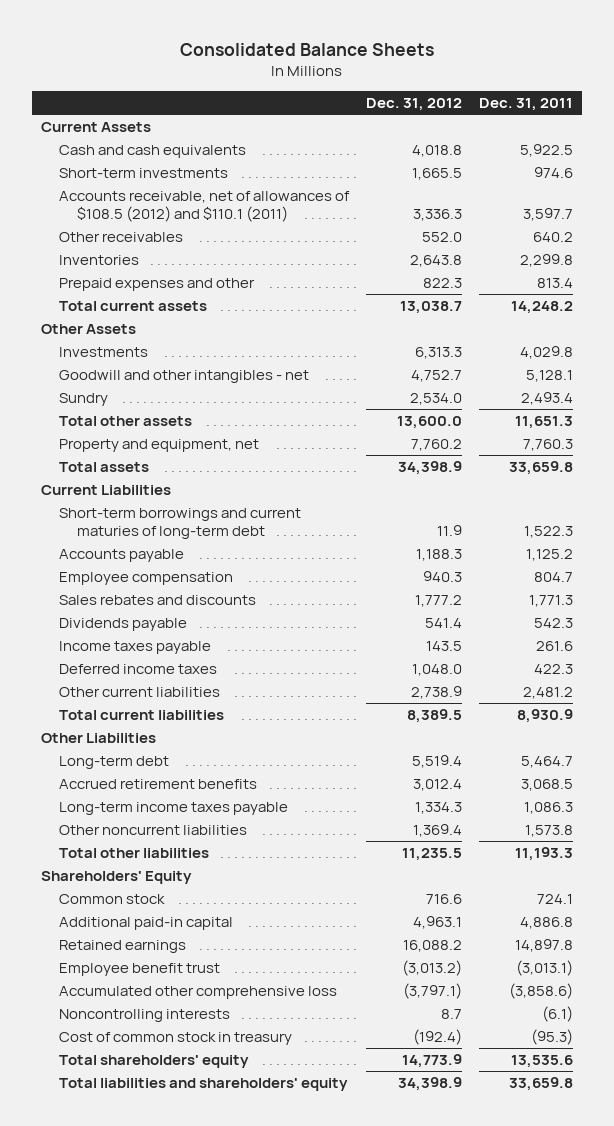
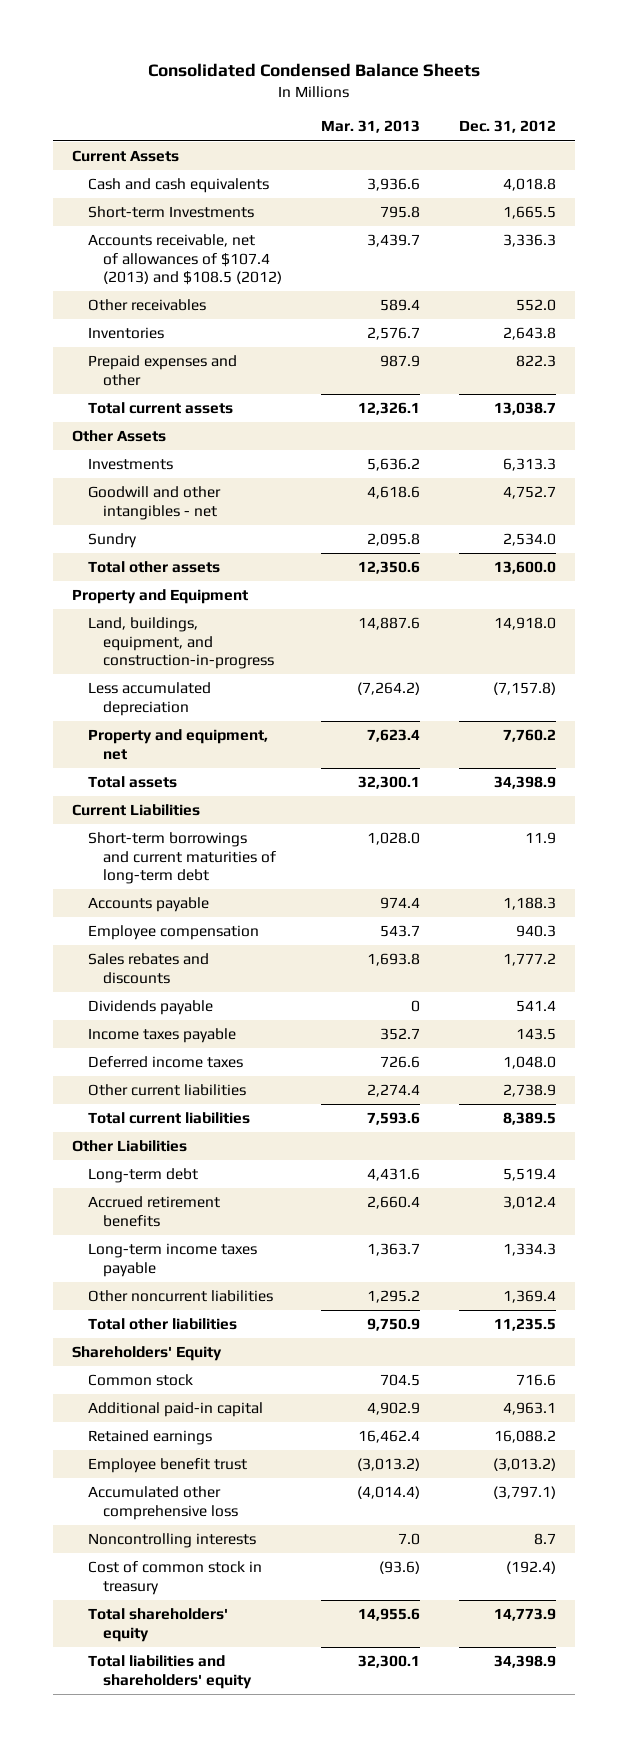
- Consolidated Balance Sheets
+ Consolidated Condensed Balance Sheets
- | Dec. 31, 2012 | Dec. 31, 2011
+ | Mar. 31, 2013 | Dec. 31, 2012
- Short-term investments | 1,665.5 | 974.6
- Accounts receivable, net of allowances of $108.5 (2012) and $110.1 (2011) | 3,336.3 | 3,597.7
+ Short-term Investments | 795.8 | 1,665.5
+ Accounts receivable, net of allowances of $107.4 (2013) and $108.5 (2012) | 3,439.7 | 3,336.3
+ Property and Equipment
+ Land, buildings, equipment, and construction-in-progress | 14,887.6 | 14,918.0
+ Less accumulated depreciation | (7,264.2) | (7,157.8)
- Short-term borrowings and current maturies of long-term debt | 11.9 | 1,522.3
+ Short-term borrowings and current maturities of long-term debt | 1,028.0 | 11.9

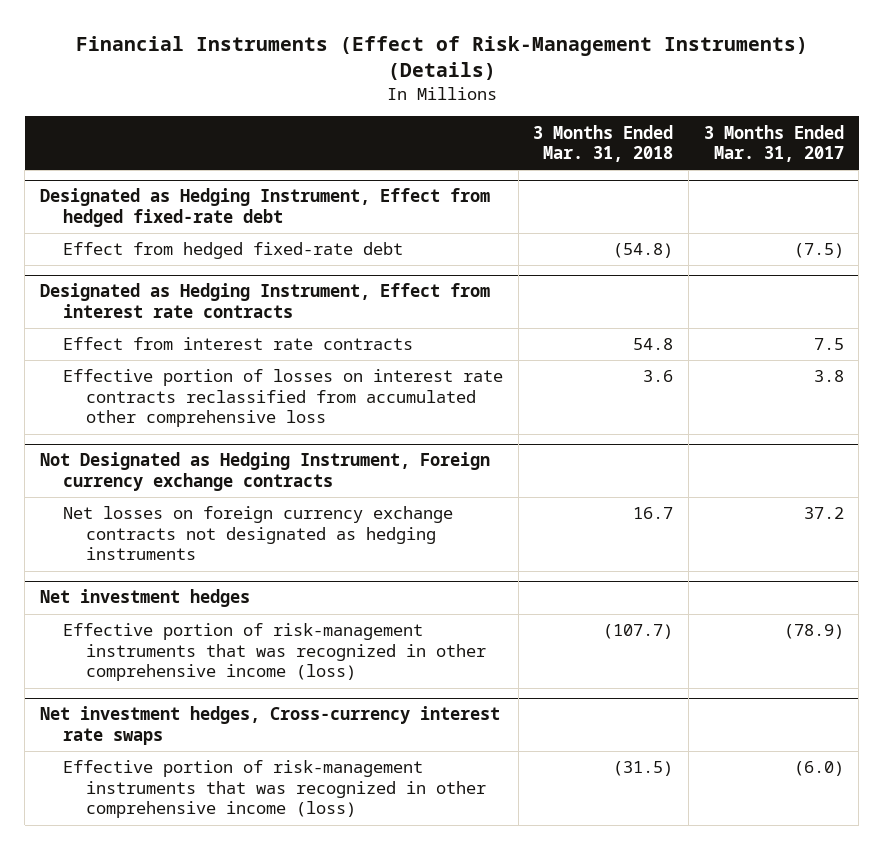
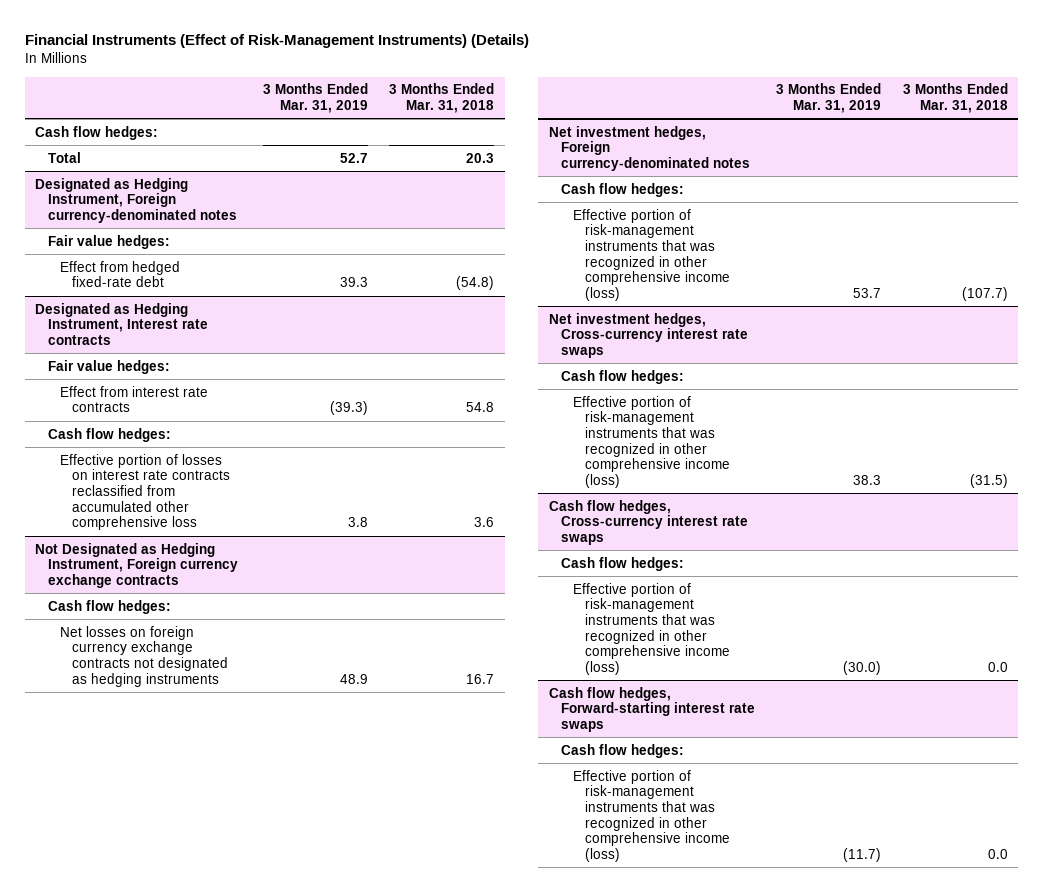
- | 3 Months Ended Mar. 31, 2018 | 3 Months Ended Mar. 31, 2017
+ | 3 Months Ended Mar. 31, 2019 | 3 Months Ended Mar. 31, 2018
- Designated as Hedging Instrument, Effect from hedged fixed-rate debt
+ Cash flow hedges:
+ Total | 52.7 | 20.3
+ Designated as Hedging Instrument, Foreign currency-denominated notes
+ Fair value hedges:
- Designated as Hedging Instrument, Effect from interest rate contracts
+ Designated as Hedging Instrument, Interest rate contracts
+ Fair value hedges:
+ Cash flow hedges:
@ Not Designated as Hedging Instrument, Foreign currency exchange contracts
+ Cash flow hedges:
- Net investment hedges
+ Net investment hedges, Foreign currency-denominated notes
+ Cash flow hedges:
@ Net investment hedges, Cross-currency interest rate swaps
+ Cash flow hedges:
+ Cash flow hedges, Cross-currency interest rate swaps
+ Cash flow hedges:
+ Effective portion of risk-management instruments that was recognized in other comprehensive income (loss) | (30.0) | 0.0
+ Cash flow hedges, Forward-starting interest rate swaps
+ Cash flow hedges:
+ Effective portion of risk-management instruments that was recognized in other comprehensive income (loss) | (11.7) | 0.0

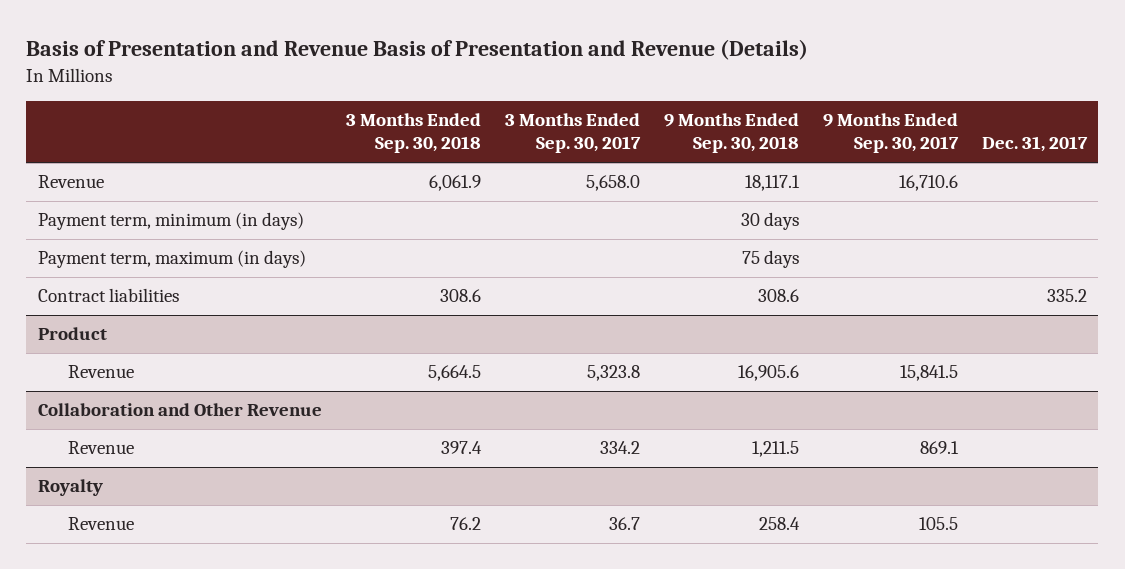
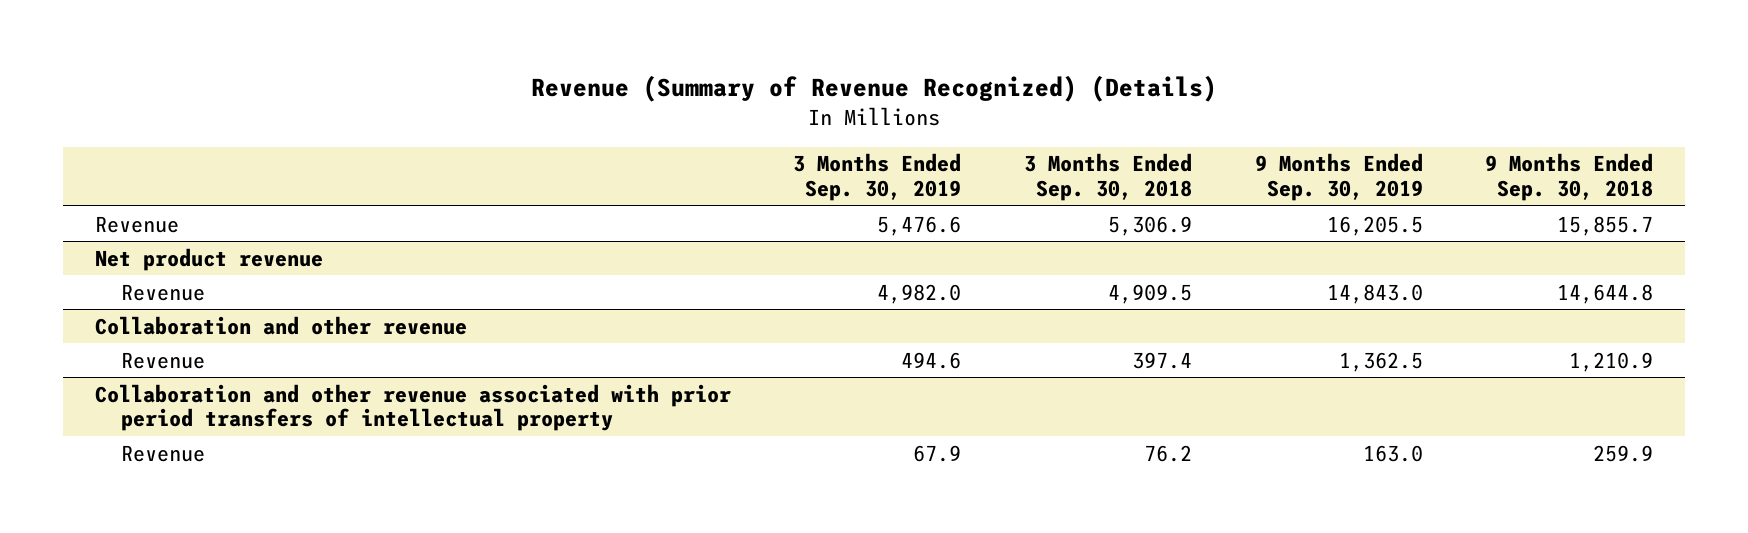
- Basis of Presentation and Revenue Basis of Presentation and Revenue (Details)
+ Revenue (Summary of Revenue Recognized) (Details)
- | 3 Months Ended Sep. 30, 2018 | 3 Months Ended Sep. 30, 2017 | 9 Months Ended Sep. 30, 2018 | 9 Months Ended Sep. 30, 2017 | Dec. 31, 2017
+ | 3 Months Ended Sep. 30, 2019 | 3 Months Ended Sep. 30, 2018 | 9 Months Ended Sep. 30, 2019 | 9 Months Ended Sep. 30, 2018
- Revenue | 6,061.9 | 5,658.0 | 18,117.1 | 16,710.6 |
- Payment term, minimum (in days) | | | 30 days | |
- Payment term, maximum (in days) | | | 75 days | |
- Contract liabilities | 308.6 | | 308.6 | | 335.2
- Product
- Revenue | 5,664.5 | 5,323.8 | 16,905.6 | 15,841.5 |
- Collaboration and Other Revenue
- Revenue | 397.4 | 334.2 | 1,211.5 | 869.1 |
- Royalty
- Revenue | 76.2 | 36.7 | 258.4 | 105.5 |
+ Revenue | 5,476.6 | 5,306.9 | 16,205.5 | 15,855.7
+ Net product revenue
+ Revenue | 4,982.0 | 4,909.5 | 14,843.0 | 14,644.8
+ Collaboration and other revenue
+ Revenue | 494.6 | 397.4 | 1,362.5 | 1,210.9
+ Collaboration and other revenue associated with prior period transfers of intellectual property
+ Revenue | 67.9 | 76.2 | 163.0 | 259.9

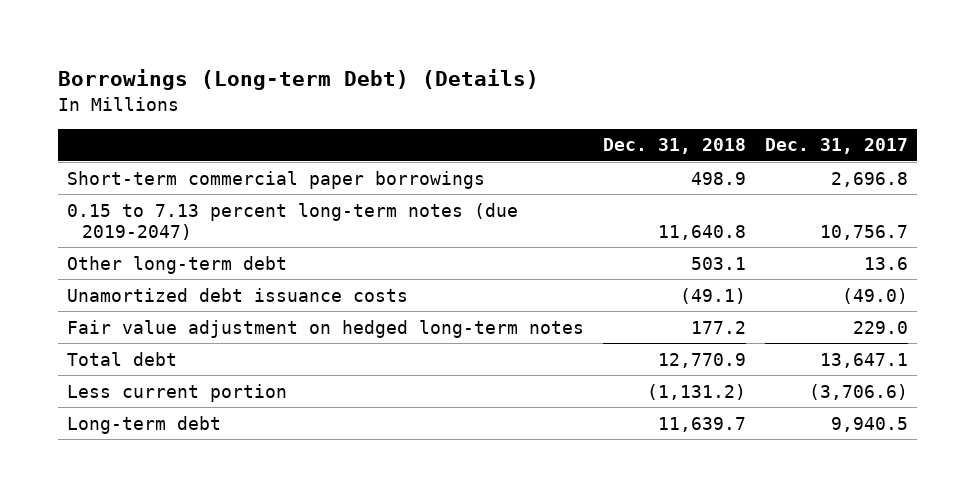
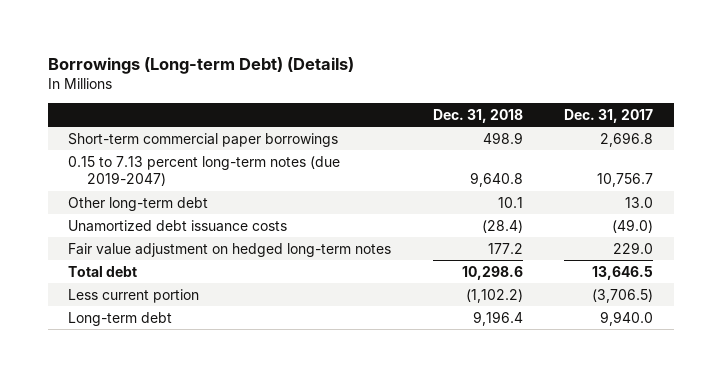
- 0.15 to 7.13 percent long-term notes (due 2019-2047) | 11,640.8 | 10,756.7
- Other long-term debt | 503.1 | 13.6
- Unamortized debt issuance costs | (49.1) | (49.0)
+ 0.15 to 7.13 percent long-term notes (due 2019-2047) | 9,640.8 | 10,756.7
+ Other long-term debt | 10.1 | 13.0
+ Unamortized debt issuance costs | (28.4) | (49.0)
- Total debt | 12,770.9 | 13,647.1
- Less current portion | (1,131.2) | (3,706.6)
- Long-term debt | 11,639.7 | 9,940.5
+ Total debt | 10,298.6 | 13,646.5
+ Less current portion | (1,102.2) | (3,706.5)
+ Long-term debt | 9,196.4 | 9,940.0

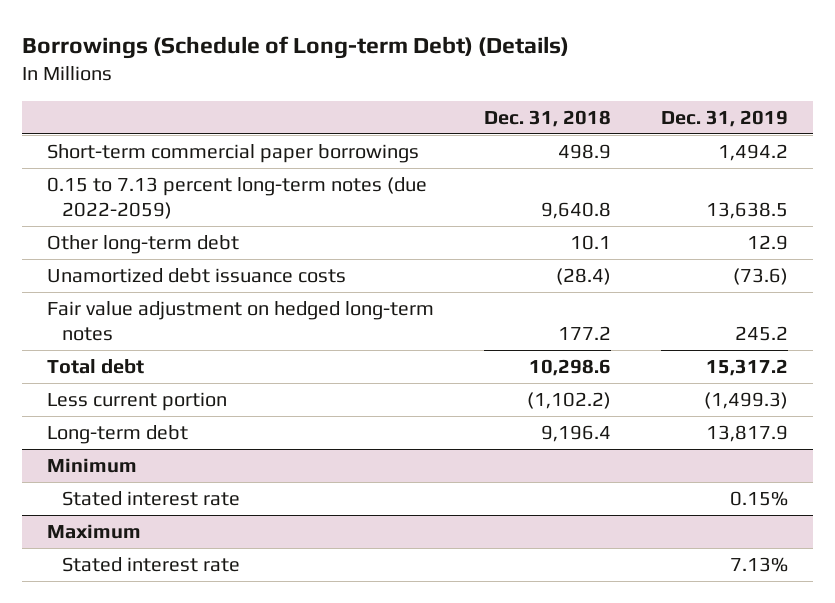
- Borrowings (Long-term Debt) (Details)
+ Borrowings (Schedule of Long-term Debt) (Details)
- | Dec. 31, 2018 | Dec. 31, 2017
+ | Dec. 31, 2018 | Dec. 31, 2019
- 0.15 to 7.13 percent long-term notes (due 2019-2047) | 9,640.8 | 10,756.7
+ 0.15 to 7.13 percent long-term notes (due 2022-2059) | 9,640.8 | 13,638.5
+ Minimum
+ Stated interest rate | | 0.15%
+ Maximum
+ Stated interest rate | | 7.13%

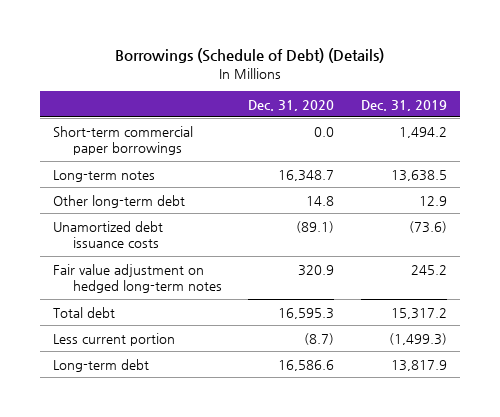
- Borrowings (Schedule of Long-term Debt) (Details)
+ Borrowings (Schedule of Debt) (Details)
- | Dec. 31, 2018 | Dec. 31, 2019
+ | Dec. 31, 2020 | Dec. 31, 2019
- 0.15 to 7.13 percent long-term notes (due 2022-2059) | 9,640.8 | 13,638.5
+ Long-term notes | 16,348.7 | 13,638.5
- Minimum
- Stated interest rate | | 0.15%
- Maximum
- Stated interest rate | | 7.13%

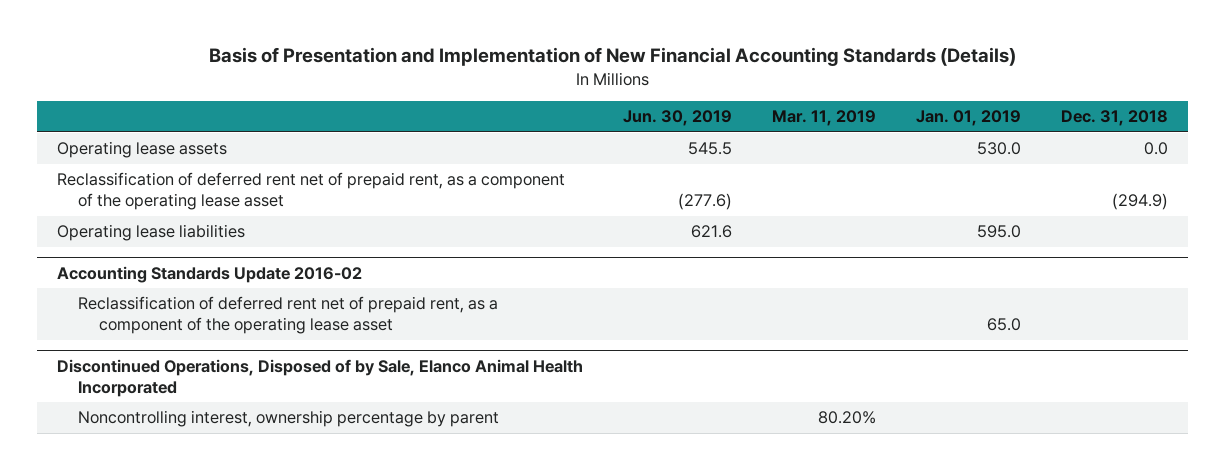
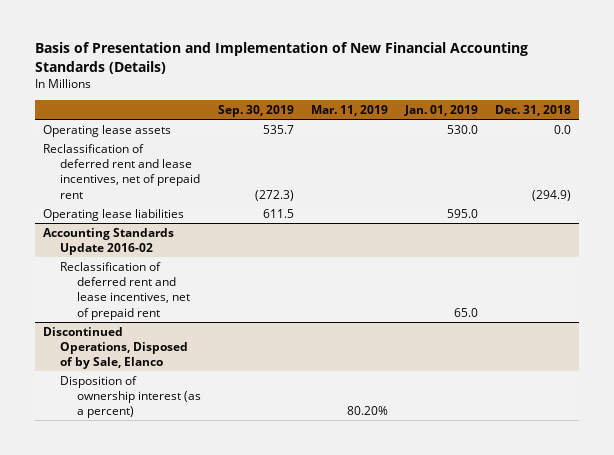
- | Jun. 30, 2019 | Mar. 11, 2019 | Jan. 01, 2019 | Dec. 31, 2018
+ | Sep. 30, 2019 | Mar. 11, 2019 | Jan. 01, 2019 | Dec. 31, 2018
- Reclassification of deferred rent net of prepaid rent, as a component of the operating lease asset | (277.6) | | | (294.9)
+ Reclassification of deferred rent and lease incentives, net of prepaid rent | (272.3) | | | (294.9)
@ Accounting Standards Update 2016-02
- Reclassification of deferred rent net of prepaid rent, as a component of the operating lease asset | | | 65.0 |
- Discontinued Operations, Disposed of by Sale, Elanco Animal Health Incorporated
- Noncontrolling interest, ownership percentage by parent | | 80.20% | |
@ Accounting Standards Update 2016-02
+ Reclassification of deferred rent and lease incentives, net of prepaid rent | | | 65.0 |
+ Discontinued Operations, Disposed of by Sale, Elanco
+ Disposition of ownership interest (as a percent) | | 80.20% | |

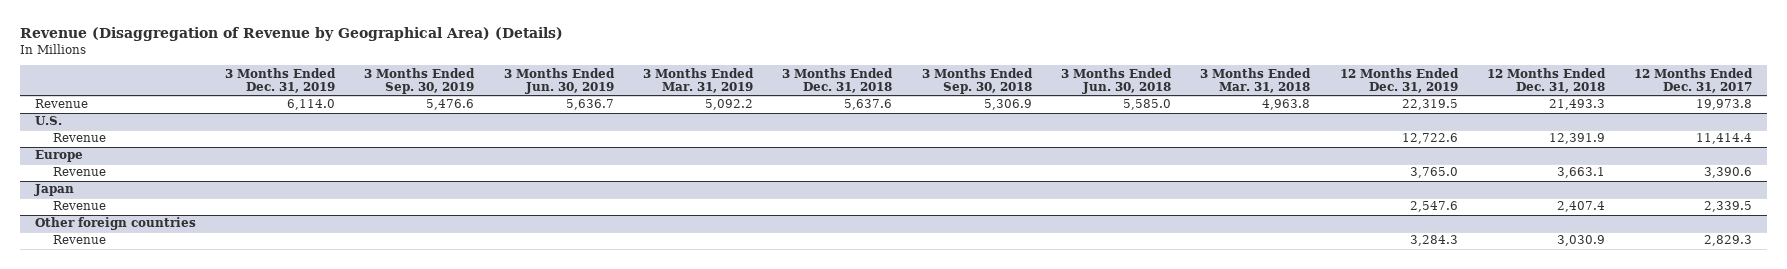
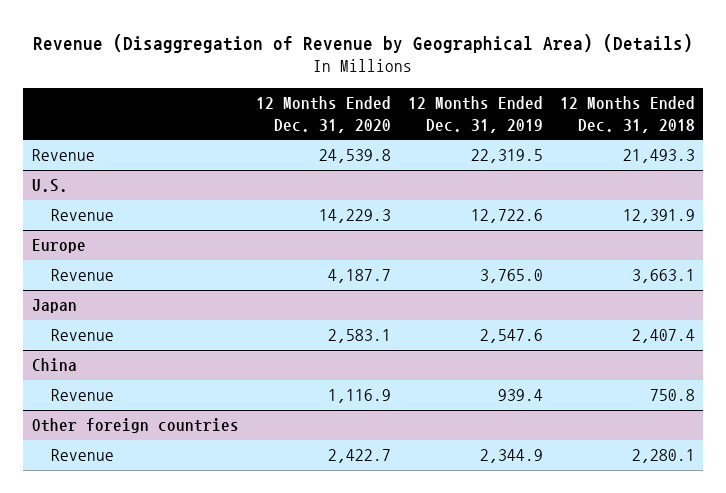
- | 3 Months Ended Dec. 31, 2019 | 3 Months Ended Sep. 30, 2019 | 3 Months Ended Jun. 30, 2019 | 3 Months Ended Mar. 31, 2019 | 3 Months Ended Dec. 31, 2018 | 3 Months Ended Sep. 30, 2018 | 3 Months Ended Jun. 30, 2018 | 3 Months Ended Mar. 31, 2018 | 12 Months Ended Dec. 31, 2019 | 12 Months Ended Dec. 31, 2018 | 12 Months Ended Dec. 31, 2017
+ | 12 Months Ended Dec. 31, 2020 | 12 Months Ended Dec. 31, 2019 | 12 Months Ended Dec. 31, 2018
+ China
+ Revenue | 1,116.9 | 939.4 | 750.8
@ Other foreign countries
- Revenue | | | | | | | | | 3,284.3 | 3,030.9 | 2,829.3
+ Revenue | 2,422.7 | 2,344.9 | 2,280.1

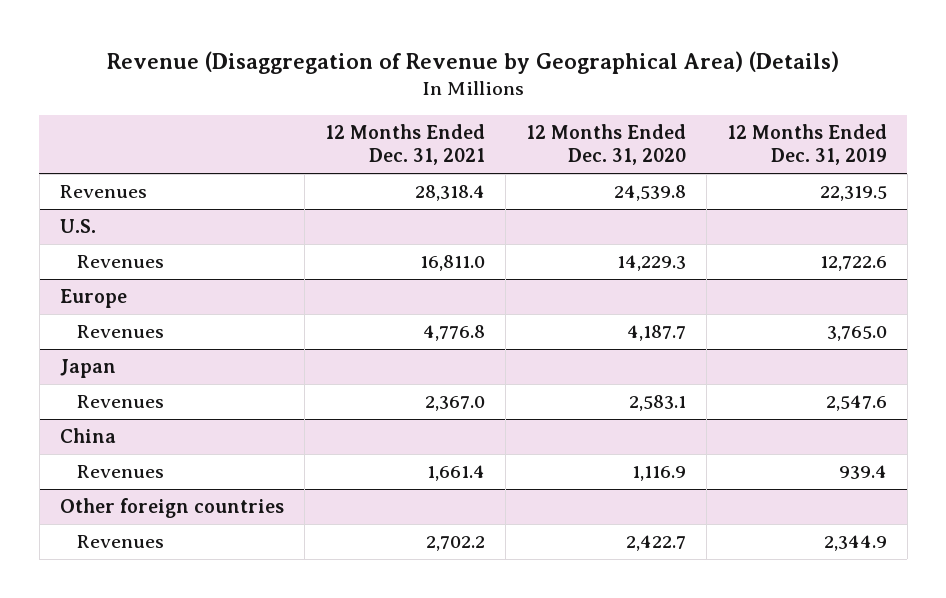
- | 12 Months Ended Dec. 31, 2020 | 12 Months Ended Dec. 31, 2019 | 12 Months Ended Dec. 31, 2018
+ | 12 Months Ended Dec. 31, 2021 | 12 Months Ended Dec. 31, 2020 | 12 Months Ended Dec. 31, 2019
- Revenue | 24,539.8 | 22,319.5 | 21,493.3
+ Revenues | 28,318.4 | 24,539.8 | 22,319.5
@ U.S.
- Revenue | 14,229.3 | 12,722.6 | 12,391.9
+ Revenues | 16,811.0 | 14,229.3 | 12,722.6
@ Europe
- Revenue | 4,187.7 | 3,765.0 | 3,663.1
+ Revenues | 4,776.8 | 4,187.7 | 3,765.0
@ Japan
- Revenue | 2,583.1 | 2,547.6 | 2,407.4
+ Revenues | 2,367.0 | 2,583.1 | 2,547.6
@ China
- Revenue | 1,116.9 | 939.4 | 750.8
+ Revenues | 1,661.4 | 1,116.9 | 939.4
@ Other foreign countries
- Revenue | 2,422.7 | 2,344.9 | 2,280.1
+ Revenues | 2,702.2 | 2,422.7 | 2,344.9

